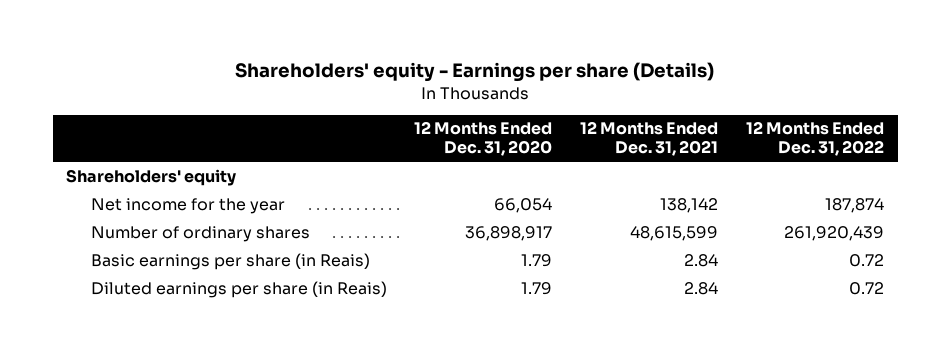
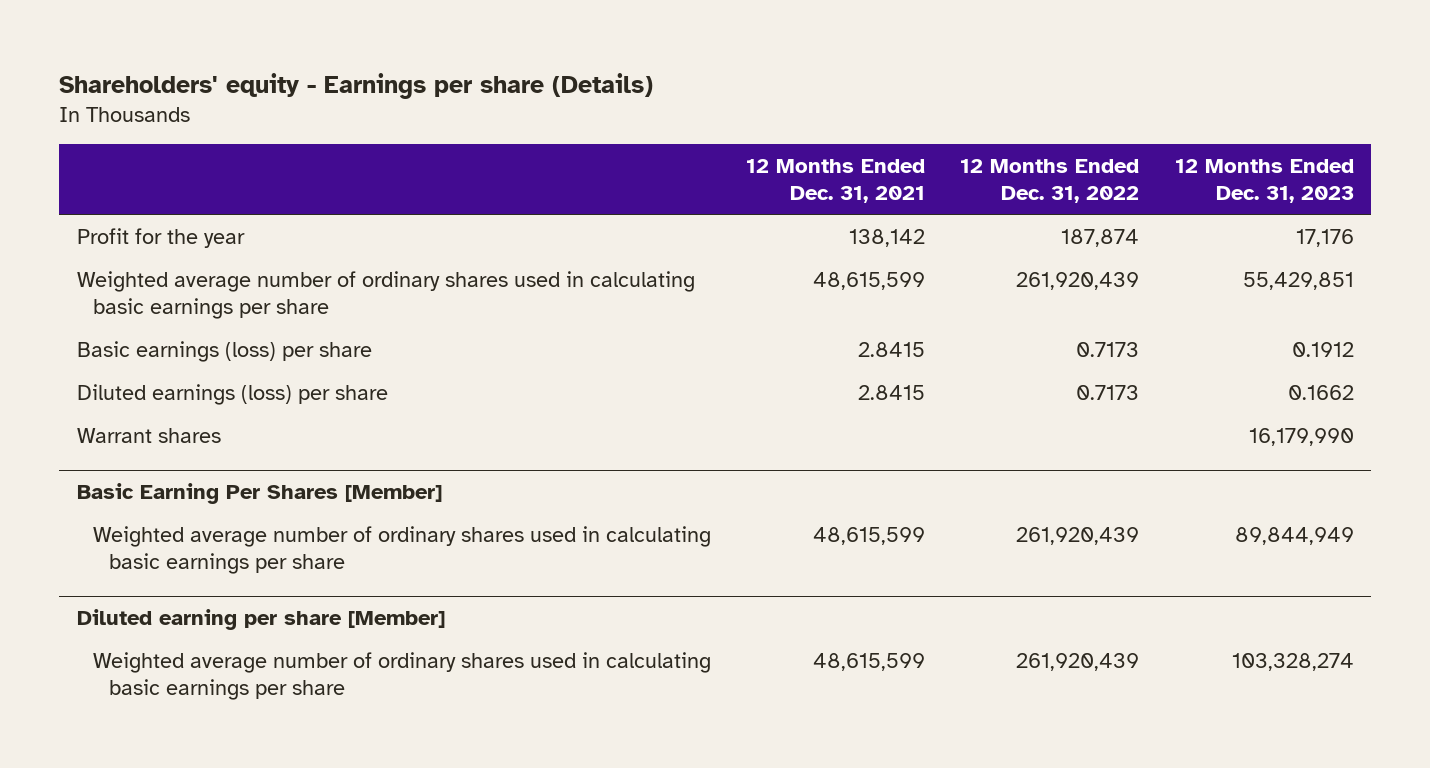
- | 12 Months Ended Dec. 31, 2020 | 12 Months Ended Dec. 31, 2021 | 12 Months Ended Dec. 31, 2022
+ | 12 Months Ended Dec. 31, 2021 | 12 Months Ended Dec. 31, 2022 | 12 Months Ended Dec. 31, 2023
- Shareholders' equity
- Net income for the year | 66,054 | 138,142 | 187,874
- Number of ordinary shares | 36,898,917 | 48,615,599 | 261,920,439
- Basic earnings per share (in Reais) | 1.79 | 2.84 | 0.72
- Diluted earnings per share (in Reais) | 1.79 | 2.84 | 0.72
+ Profit for the year | 138,142 | 187,874 | 17,176
+ Weighted average number of ordinary shares used in calculating basic earnings per share | 48,615,599 | 261,920,439 | 55,429,851
+ Basic earnings (loss) per share | 2.8415 | 0.7173 | 0.1912
+ Diluted earnings (loss) per share | 2.8415 | 0.7173 | 0.1662
+ Warrant shares | | | 16,179,990
+ Basic Earning Per Shares [Member]
+ Weighted average number of ordinary shares used in calculating basic earnings per share | 48,615,599 | 261,920,439 | 89,844,949
+ Diluted earning per share [Member]
+ Weighted average number of ordinary shares used in calculating basic earnings per share | 48,615,599 | 261,920,439 | 103,328,274

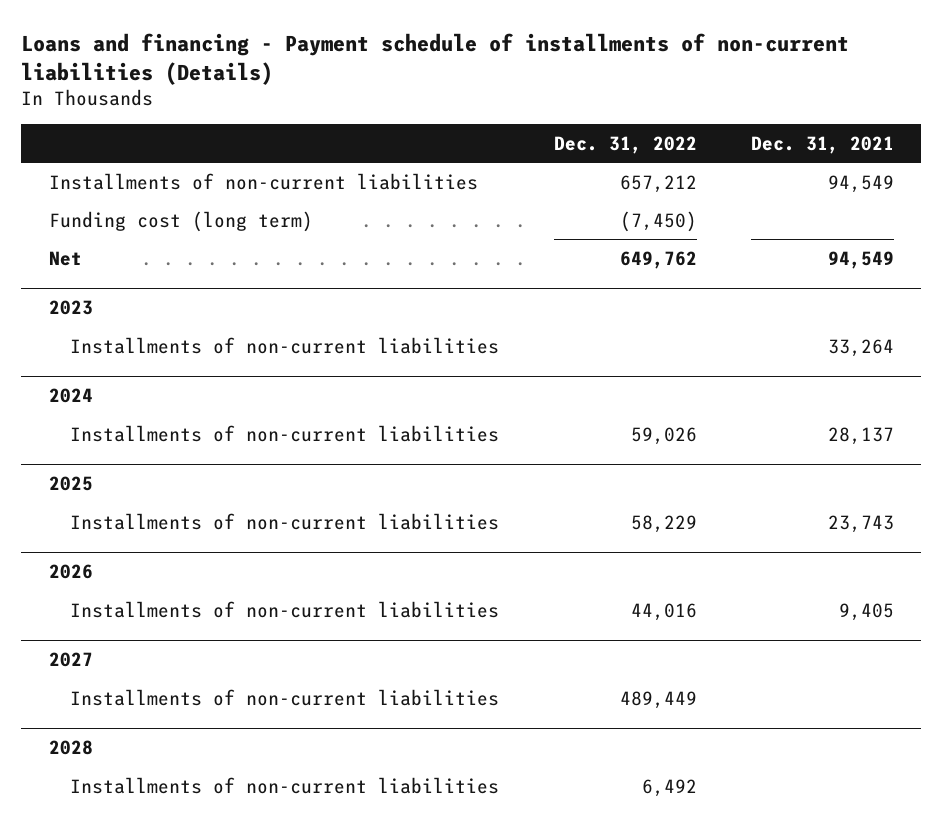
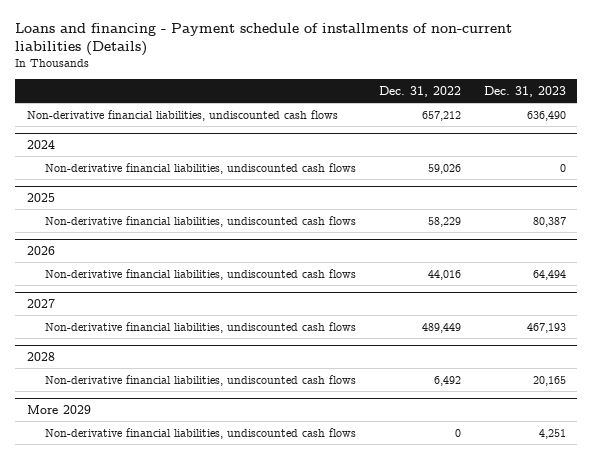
- | Dec. 31, 2022 | Dec. 31, 2021
+ | Dec. 31, 2022 | Dec. 31, 2023
- Installments of non-current liabilities | 657,212 | 94,549
- Funding cost (long term) | (7,450) |
- Net | 649,762 | 94,549
- 2023
- Installments of non-current liabilities | | 33,264
+ Non-derivative financial liabilities, undiscounted cash flows | 657,212 | 636,490
@ 2024
- Installments of non-current liabilities | 59,026 | 28,137
+ Non-derivative financial liabilities, undiscounted cash flows | 59,026 | 0
@ 2025
- Installments of non-current liabilities | 58,229 | 23,743
+ Non-derivative financial liabilities, undiscounted cash flows | 58,229 | 80,387
@ 2026
- Installments of non-current liabilities | 44,016 | 9,405
+ Non-derivative financial liabilities, undiscounted cash flows | 44,016 | 64,494
@ 2027
- Installments of non-current liabilities | 489,449 |
+ Non-derivative financial liabilities, undiscounted cash flows | 489,449 | 467,193
@ 2028
- Installments of non-current liabilities | 6,492 |
+ Non-derivative financial liabilities, undiscounted cash flows | 6,492 | 20,165
+ More 2029
+ Non-derivative financial liabilities, undiscounted cash flows | 0 | 4,251

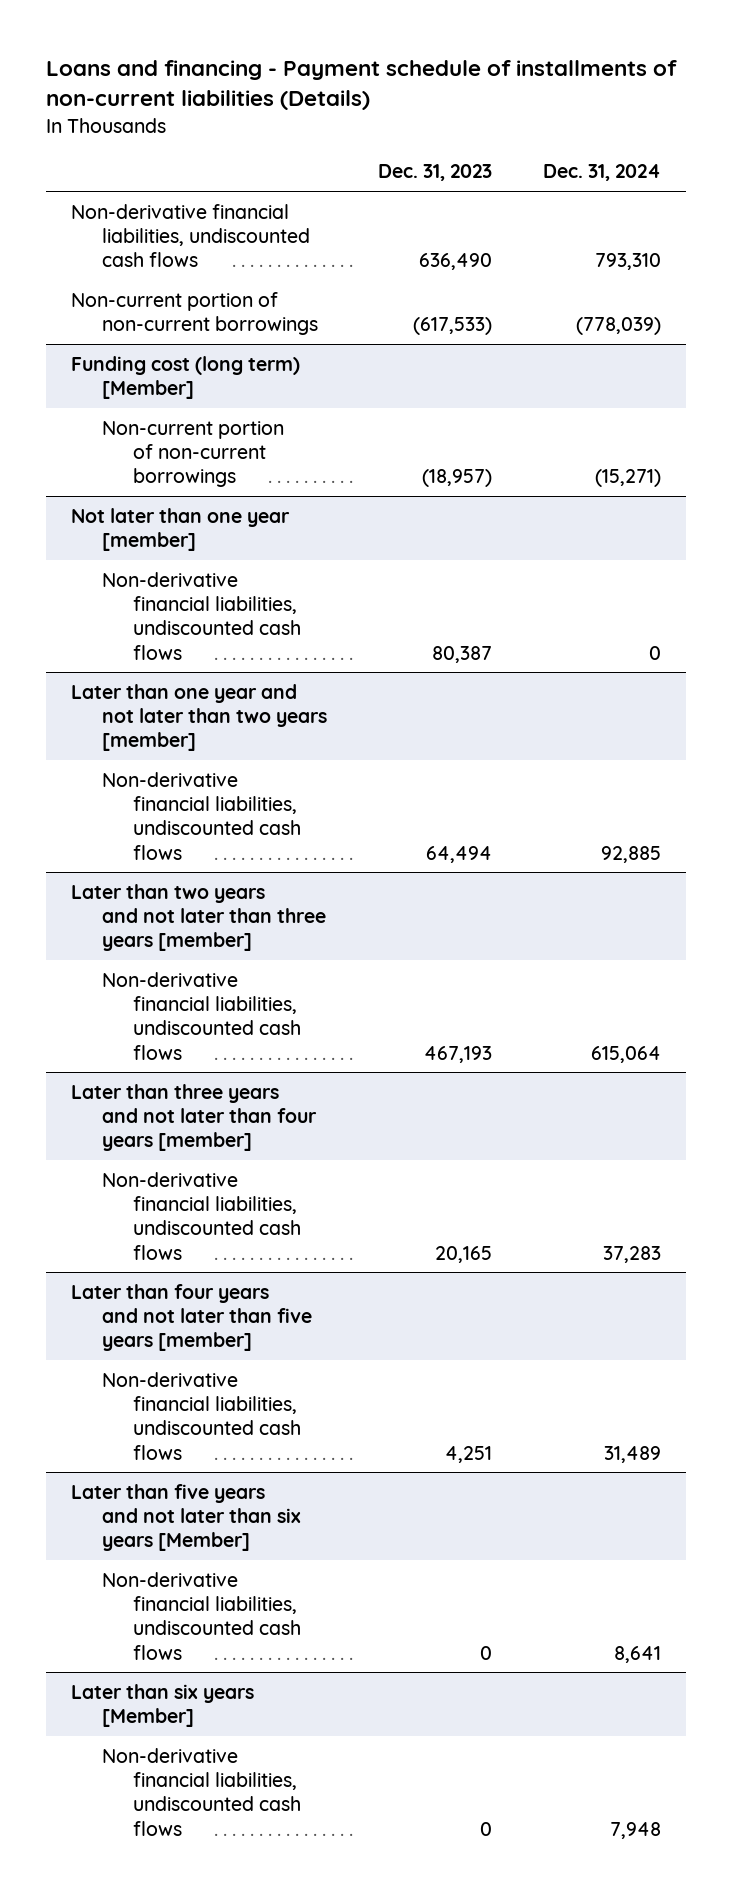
- | Dec. 31, 2022 | Dec. 31, 2023
+ | Dec. 31, 2023 | Dec. 31, 2024
- 2024
- Non-derivative financial liabilities, undiscounted cash flows | 59,026 | 0
- 2025
+ Non-current portion of non-current borrowings | (617,533) | (778,039)
+ Funding cost (long term) [Member]
+ Non-current portion of non-current borrowings | (18,957) | (15,271)
+ Not later than one year [member]
- 2026
+ Later than one year and not later than two years [member]
- 2027
+ Later than two years and not later than three years [member]
- 2028
+ Later than three years and not later than four years [member]
- More 2029
+ Later than four years and not later than five years [member]
+ Later than five years and not later than six years [Member]
+ Non-derivative financial liabilities, undiscounted cash flows | 0 | 8,641
+ Later than six years [Member]
+ Non-derivative financial liabilities, undiscounted cash flows | 0 | 7,948

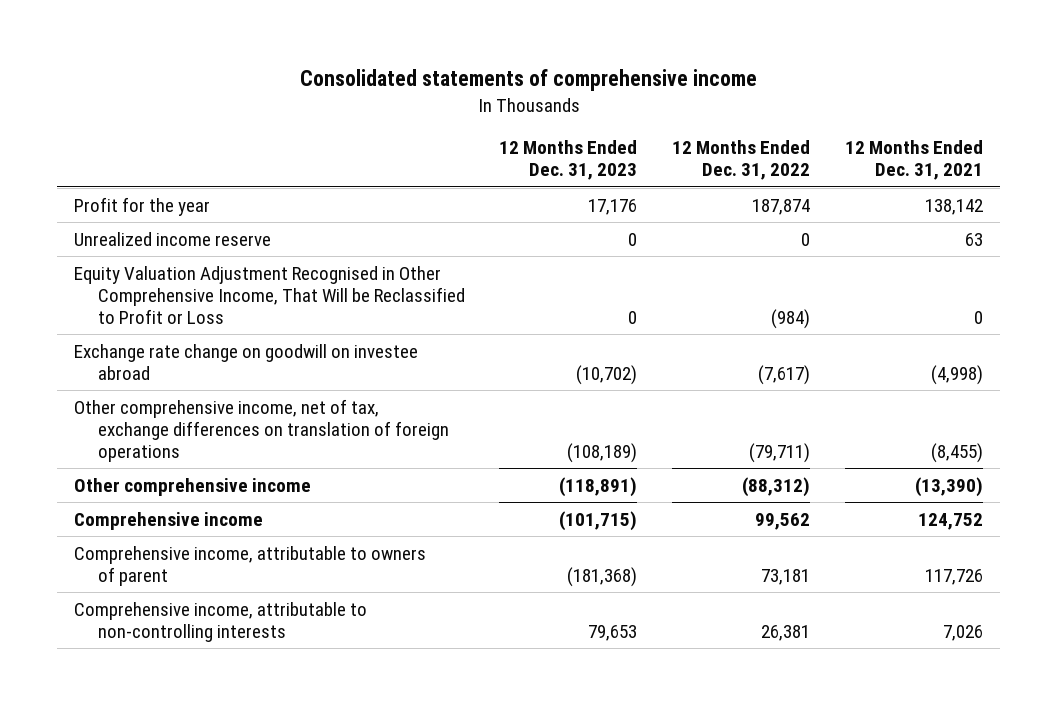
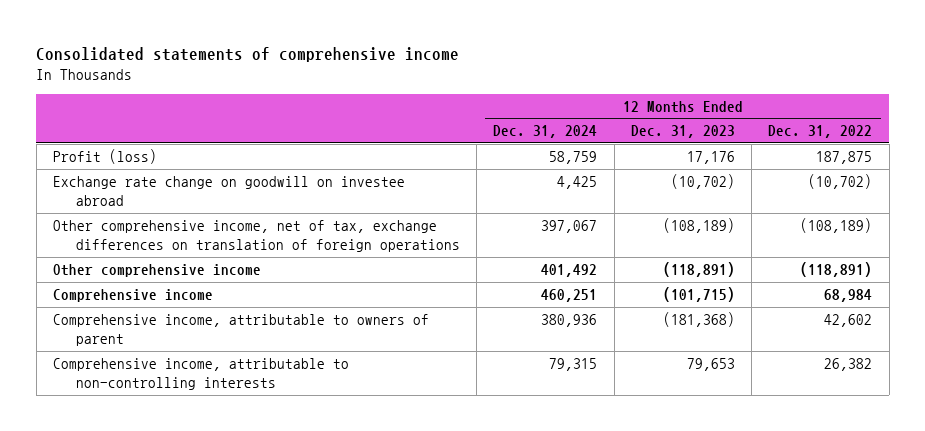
- | 12 Months Ended Dec. 31, 2023 | 12 Months Ended Dec. 31, 2022 | 12 Months Ended Dec. 31, 2021
+ | 12 Months Ended Dec. 31, 2024 | 12 Months Ended Dec. 31, 2023 | 12 Months Ended Dec. 31, 2022
- Profit for the year | 17,176 | 187,874 | 138,142
- Unrealized income reserve | 0 | 0 | 63
- Equity Valuation Adjustment Recognised in Other Comprehensive Income, That Will be Reclassified to Profit or Loss | 0 | (984) | 0
- Exchange rate change on goodwill on investee abroad | (10,702) | (7,617) | (4,998)
- Other comprehensive income, net of tax, exchange differences on translation of foreign operations | (108,189) | (79,711) | (8,455)
- Other comprehensive income | (118,891) | (88,312) | (13,390)
- Comprehensive income | (101,715) | 99,562 | 124,752
- Comprehensive income, attributable to owners of parent | (181,368) | 73,181 | 117,726
- Comprehensive income, attributable to non-controlling interests | 79,653 | 26,381 | 7,026
+ Profit (loss) | 58,759 | 17,176 | 187,875
+ Exchange rate change on goodwill on investee abroad | 4,425 | (10,702) | (10,702)
+ Other comprehensive income, net of tax, exchange differences on translation of foreign operations | 397,067 | (108,189) | (108,189)
+ Other comprehensive income | 401,492 | (118,891) | (118,891)
+ Comprehensive income | 460,251 | (101,715) | 68,984
+ Comprehensive income, attributable to owners of parent | 380,936 | (181,368) | 42,602
+ Comprehensive income, attributable to non-controlling interests | 79,315 | 79,653 | 26,382

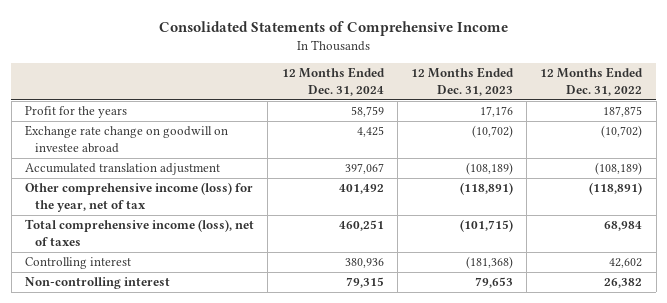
- Consolidated statements of comprehensive income
+ Consolidated Statements of Comprehensive Income
- Profit (loss) | 58,759 | 17,176 | 187,875
+ Profit for the years | 58,759 | 17,176 | 187,875
- Other comprehensive income, net of tax, exchange differences on translation of foreign operations | 397,067 | (108,189) | (108,189)
- Other comprehensive income | 401,492 | (118,891) | (118,891)
- Comprehensive income | 460,251 | (101,715) | 68,984
- Comprehensive income, attributable to owners of parent | 380,936 | (181,368) | 42,602
- Comprehensive income, attributable to non-controlling interests | 79,315 | 79,653 | 26,382
+ Accumulated translation adjustment | 397,067 | (108,189) | (108,189)
+ Other comprehensive income (loss) for the year, net of tax | 401,492 | (118,891) | (118,891)
+ Total comprehensive income (loss), net of taxes | 460,251 | (101,715) | 68,984
+ Controlling interest | 380,936 | (181,368) | 42,602
+ Non-controlling interest | 79,315 | 79,653 | 26,382

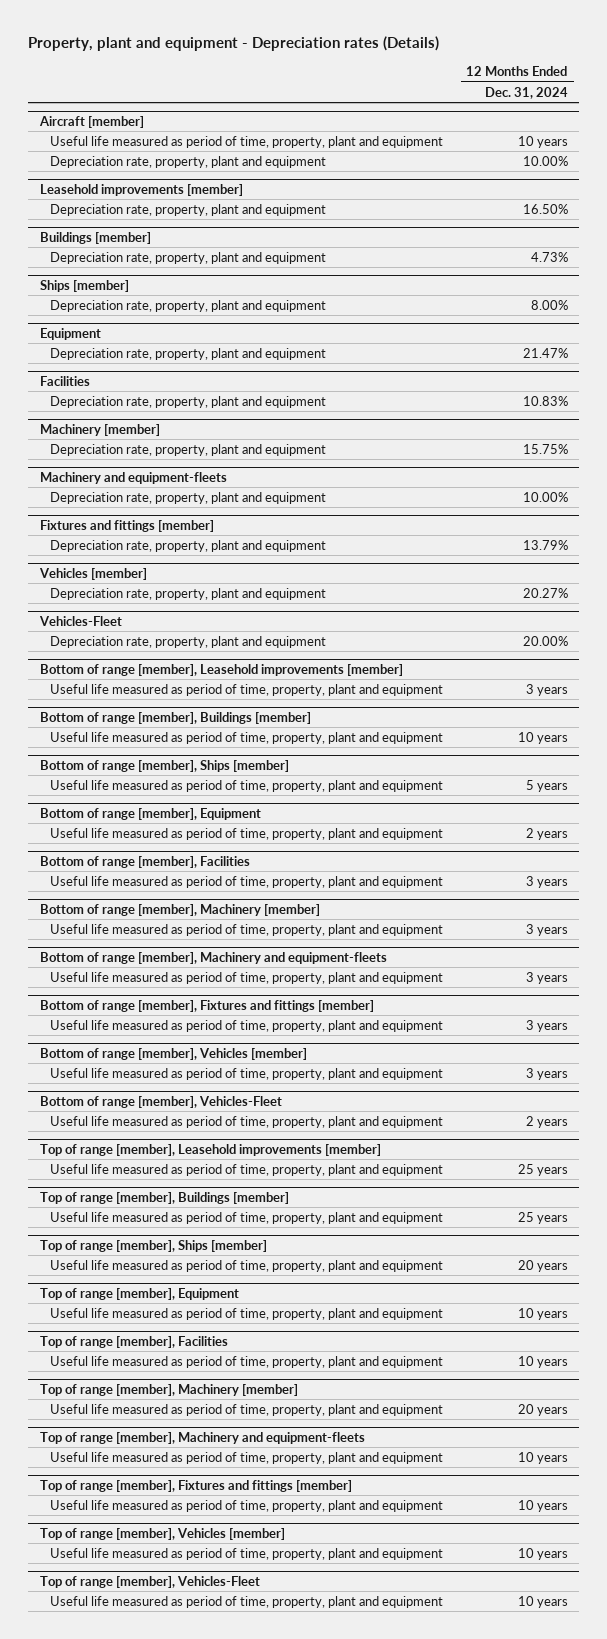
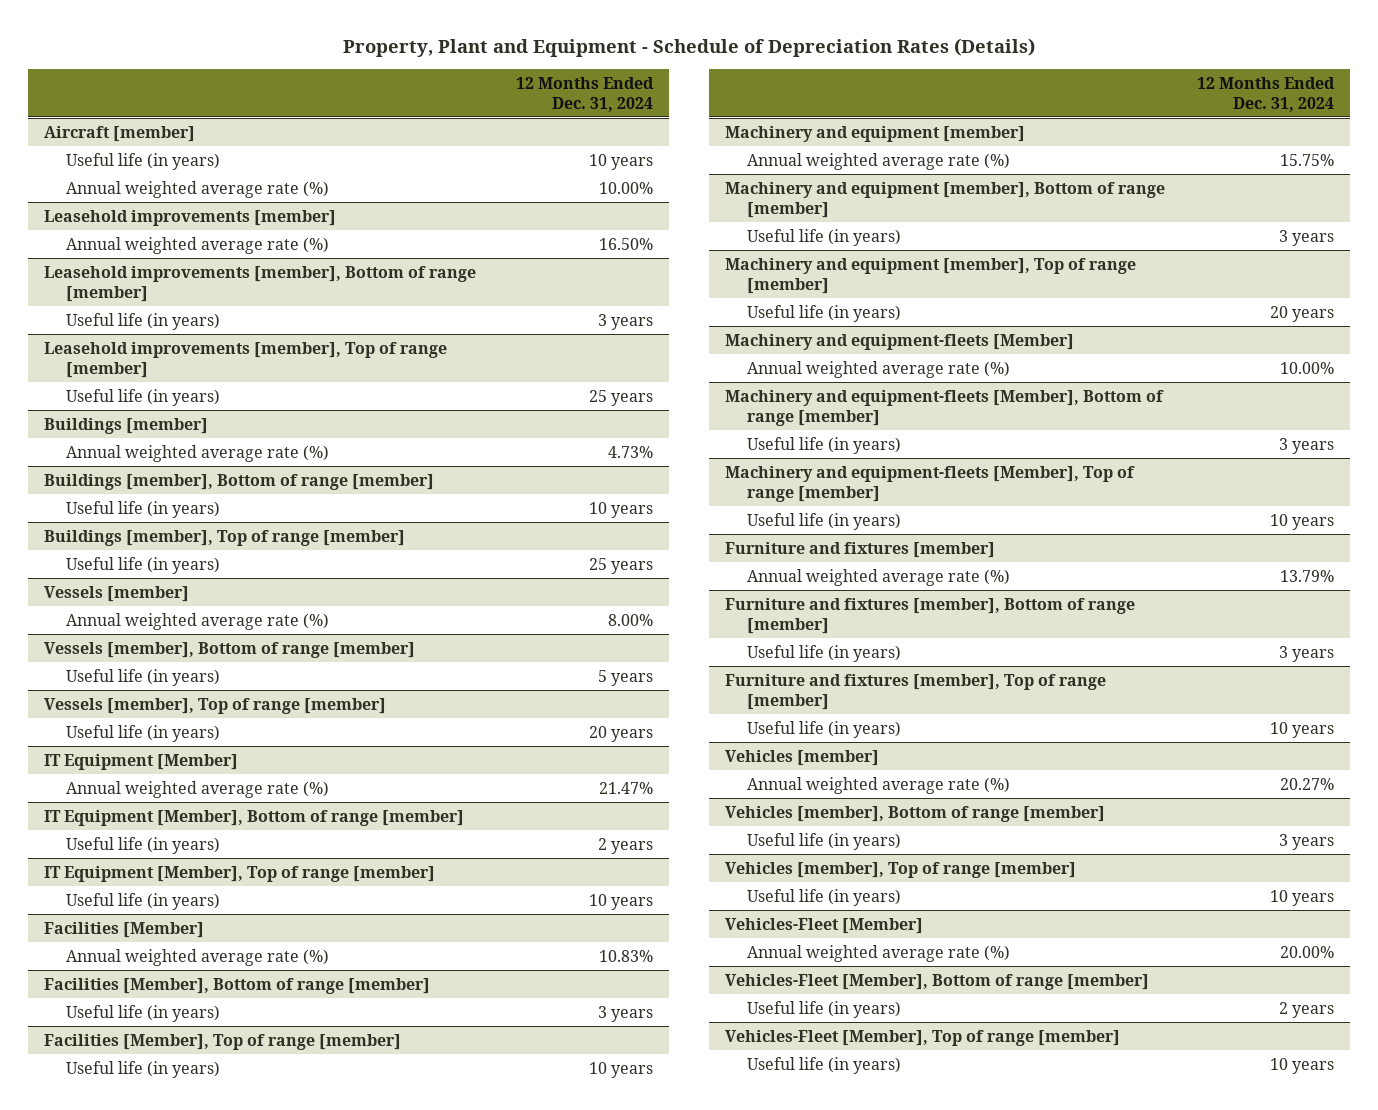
- Property, plant and equipment - Depreciation rates (Details)
+ Property, Plant and Equipment - Schedule of Depreciation Rates (Details)
@ Aircraft [member]
- Useful life measured as period of time, property, plant and equipment | 10 years
- Depreciation rate, property, plant and equipment | 10.00%
+ Useful life (in years) | 10 years
+ Annual weighted average rate (%) | 10.00%
@ Leasehold improvements [member]
- Depreciation rate, property, plant and equipment | 16.50%
+ Annual weighted average rate (%) | 16.50%
+ Leasehold improvements [member], Bottom of range [member]
+ Useful life (in years) | 3 years
+ Leasehold improvements [member], Top of range [member]
+ Useful life (in years) | 25 years
@ Buildings [member]
- Depreciation rate, property, plant and equipment | 4.73%
- Ships [member]
- Depreciation rate, property, plant and equipment | 8.00%
- Equipment
- Depreciation rate, property, plant and equipment | 21.47%
- Facilities
- Depreciation rate, property, plant and equipment | 10.83%
- Machinery [member]
- Depreciation rate, property, plant and equipment | 15.75%
- Machinery and equipment-fleets
- Depreciation rate, property, plant and equipment | 10.00%
- Fixtures and fittings [member]
- Depreciation rate, property, plant and equipment | 13.79%
@ Buildings [member]
+ Annual weighted average rate (%) | 4.73%
+ Buildings [member], Bottom of range [member]
+ Useful life (in years) | 10 years
+ Buildings [member], Top of range [member]
+ Useful life (in years) | 25 years
+ Vessels [member]
+ Annual weighted average rate (%) | 8.00%
+ Vessels [member], Bottom of range [member]
+ Useful life (in years) | 5 years
+ Vessels [member], Top of range [member]
+ Useful life (in years) | 20 years
+ IT Equipment [Member]
+ Annual weighted average rate (%) | 21.47%
+ IT Equipment [Member], Bottom of range [member]
+ Useful life (in years) | 2 years
+ IT Equipment [Member], Top of range [member]
+ Useful life (in years) | 10 years
+ Facilities [Member]
+ Annual weighted average rate (%) | 10.83%
+ Facilities [Member], Bottom of range [member]
+ Useful life (in years) | 3 years
+ Facilities [Member], Top of range [member]
+ Useful life (in years) | 10 years
+ Machinery and equipment [member]
+ Annual weighted average rate (%) | 15.75%
+ Machinery and equipment [member], Bottom of range [member]
+ Useful life (in years) | 3 years
+ Machinery and equipment [member], Top of range [member]
+ Useful life (in years) | 20 years
+ Machinery and equipment-fleets [Member]
+ Annual weighted average rate (%) | 10.00%
+ Machinery and equipment-fleets [Member], Bottom of range [member]
+ Useful life (in years) | 3 years
+ Machinery and equipment-fleets [Member], Top of range [member]
+ Useful life (in years) | 10 years
+ Furniture and fixtures [member]
+ Annual weighted average rate (%) | 13.79%
+ Furniture and fixtures [member], Bottom of range [member]
+ Useful life (in years) | 3 years
+ Furniture and fixtures [member], Top of range [member]
+ Useful life (in years) | 10 years
@ Vehicles [member]
- Depreciation rate, property, plant and equipment | 20.27%
- Vehicles-Fleet
- Depreciation rate, property, plant and equipment | 20.00%
- Bottom of range [member], Leasehold improvements [member]
- Useful life measured as period of time, property, plant and equipment | 3 years
- Bottom of range [member], Buildings [member]
- Useful life measured as period of time, property, plant and equipment | 10 years
- Bottom of range [member], Ships [member]
- Useful life measured as period of time, property, plant and equipment | 5 years
- Bottom of range [member], Equipment
- Useful life measured as period of time, property, plant and equipment | 2 years
- Bottom of range [member], Facilities
- Useful life measured as period of time, property, plant and equipment | 3 years
- Bottom of range [member], Machinery [member]
- Useful life measured as period of time, property, plant and equipment | 3 years
- Bottom of range [member], Machinery and equipment-fleets
- Useful life measured as period of time, property, plant and equipment | 3 years
- Bottom of range [member], Fixtures and fittings [member]
- Useful life measured as period of time, property, plant and equipment | 3 years
- Bottom of range [member], Vehicles [member]
- Useful life measured as period of time, property, plant and equipment | 3 years
- Bottom of range [member], Vehicles-Fleet
- Useful life measured as period of time, property, plant and equipment | 2 years
- Top of range [member], Leasehold improvements [member]
- Useful life measured as period of time, property, plant and equipment | 25 years
- Top of range [member], Buildings [member]
- Useful life measured as period of time, property, plant and equipment | 25 years
- Top of range [member], Ships [member]
- Useful life measured as period of time, property, plant and equipment | 20 years
- Top of range [member], Equipment
- Useful life measured as period of time, property, plant and equipment | 10 years
- Top of range [member], Facilities
- Useful life measured as period of time, property, plant and equipment | 10 years
- Top of range [member], Machinery [member]
- Useful life measured as period of time, property, plant and equipment | 20 years
- Top of range [member], Machinery and equipment-fleets
- Useful life measured as period of time, property, plant and equipment | 10 years
- Top of range [member], Fixtures and fittings [member]
- Useful life measured as period of time, property, plant and equipment | 10 years
- Top of range [member], Vehicles [member]
- Useful life measured as period of time, property, plant and equipment | 10 years
- Top of range [member], Vehicles-Fleet
- Useful life measured as period of time, property, plant and equipment | 10 years
@ Vehicles [member]
+ Annual weighted average rate (%) | 20.27%
+ Vehicles [member], Bottom of range [member]
+ Useful life (in years) | 3 years
+ Vehicles [member], Top of range [member]
+ Useful life (in years) | 10 years
+ Vehicles-Fleet [Member]
+ Annual weighted average rate (%) | 20.00%
+ Vehicles-Fleet [Member], Bottom of range [member]
+ Useful life (in years) | 2 years
+ Vehicles-Fleet [Member], Top of range [member]
+ Useful life (in years) | 10 years

